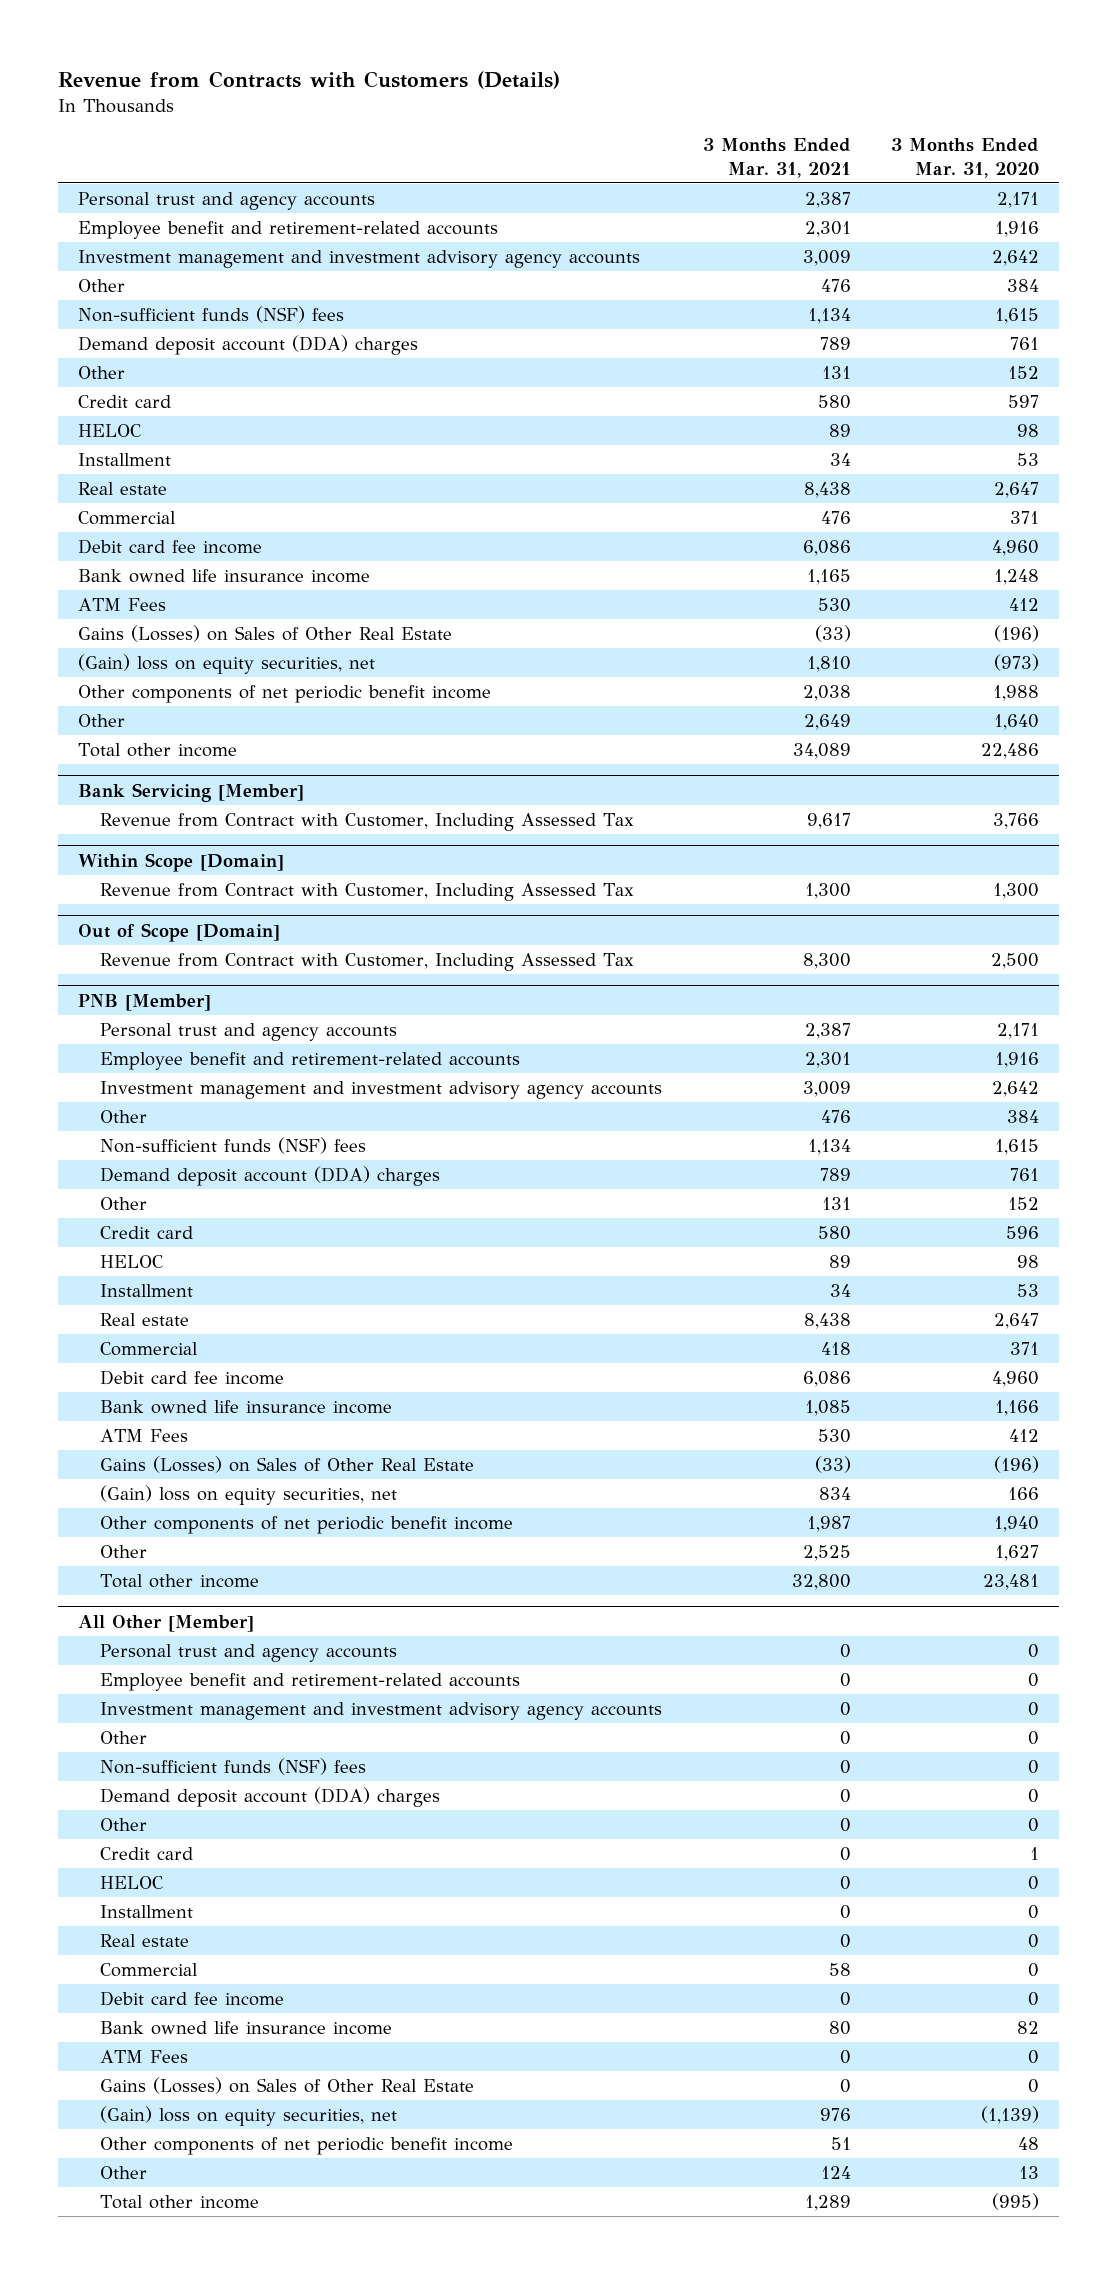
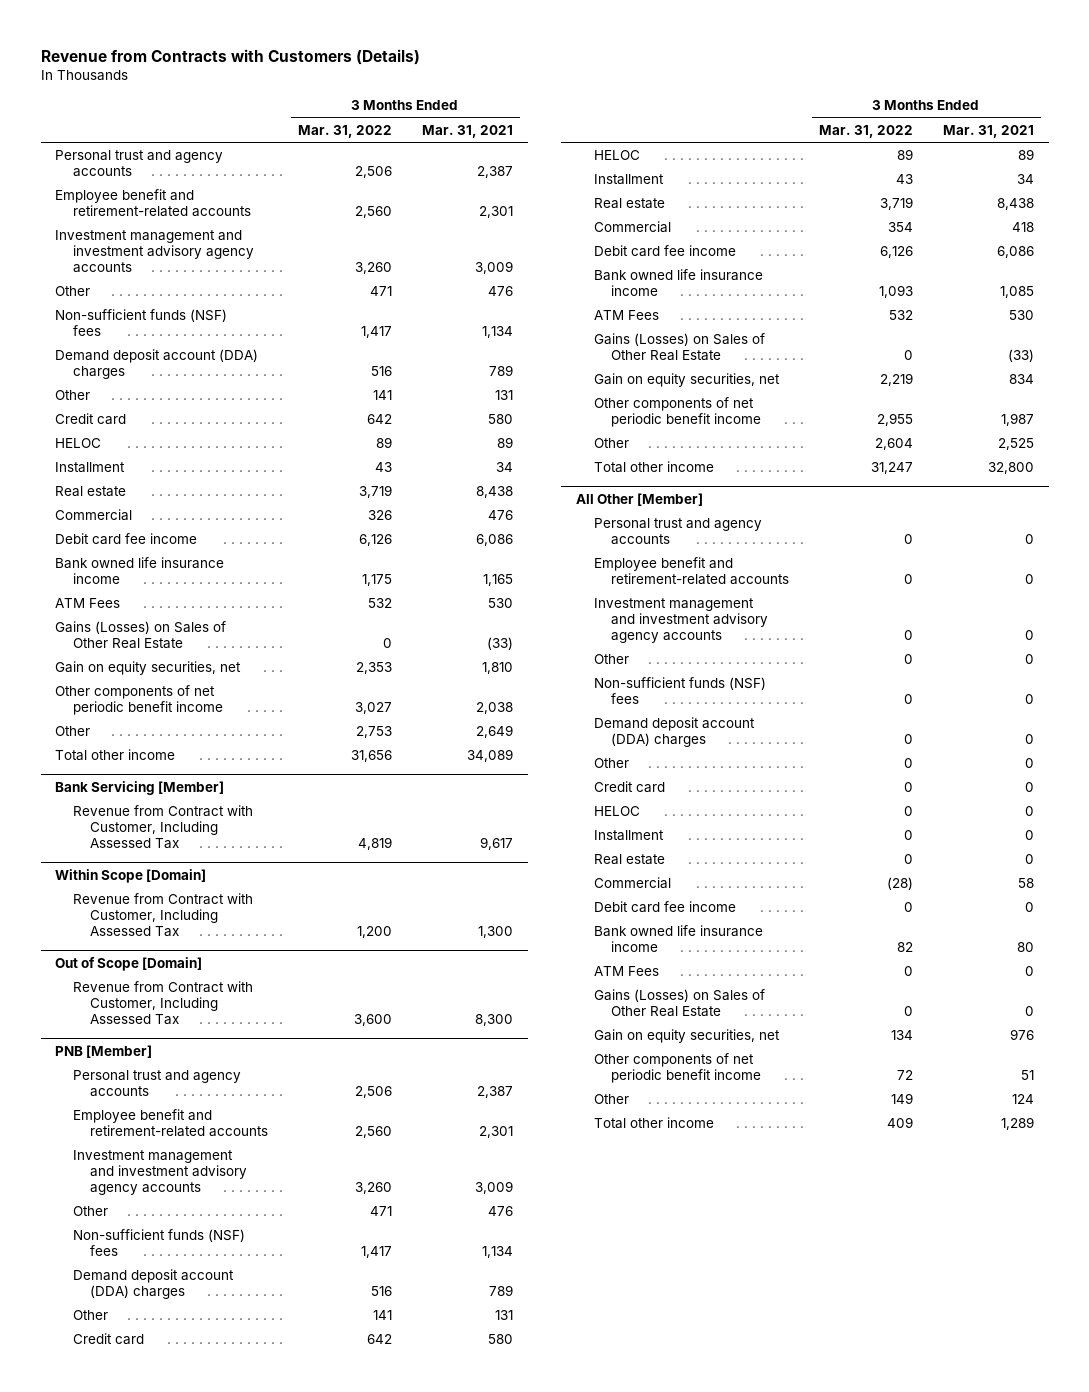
- | 3 Months Ended Mar. 31, 2021 | 3 Months Ended Mar. 31, 2020
+ | 3 Months Ended Mar. 31, 2022 | 3 Months Ended Mar. 31, 2021
- (Gain) loss on equity securities, net | 1,810 | (973)
+ Gain on equity securities, net | 2,353 | 1,810
@ PNB [Member]
- (Gain) loss on equity securities, net | 834 | 166
+ Gain on equity securities, net | 2,219 | 834
@ All Other [Member]
- (Gain) loss on equity securities, net | 976 | (1,139)
+ Gain on equity securities, net | 134 | 976

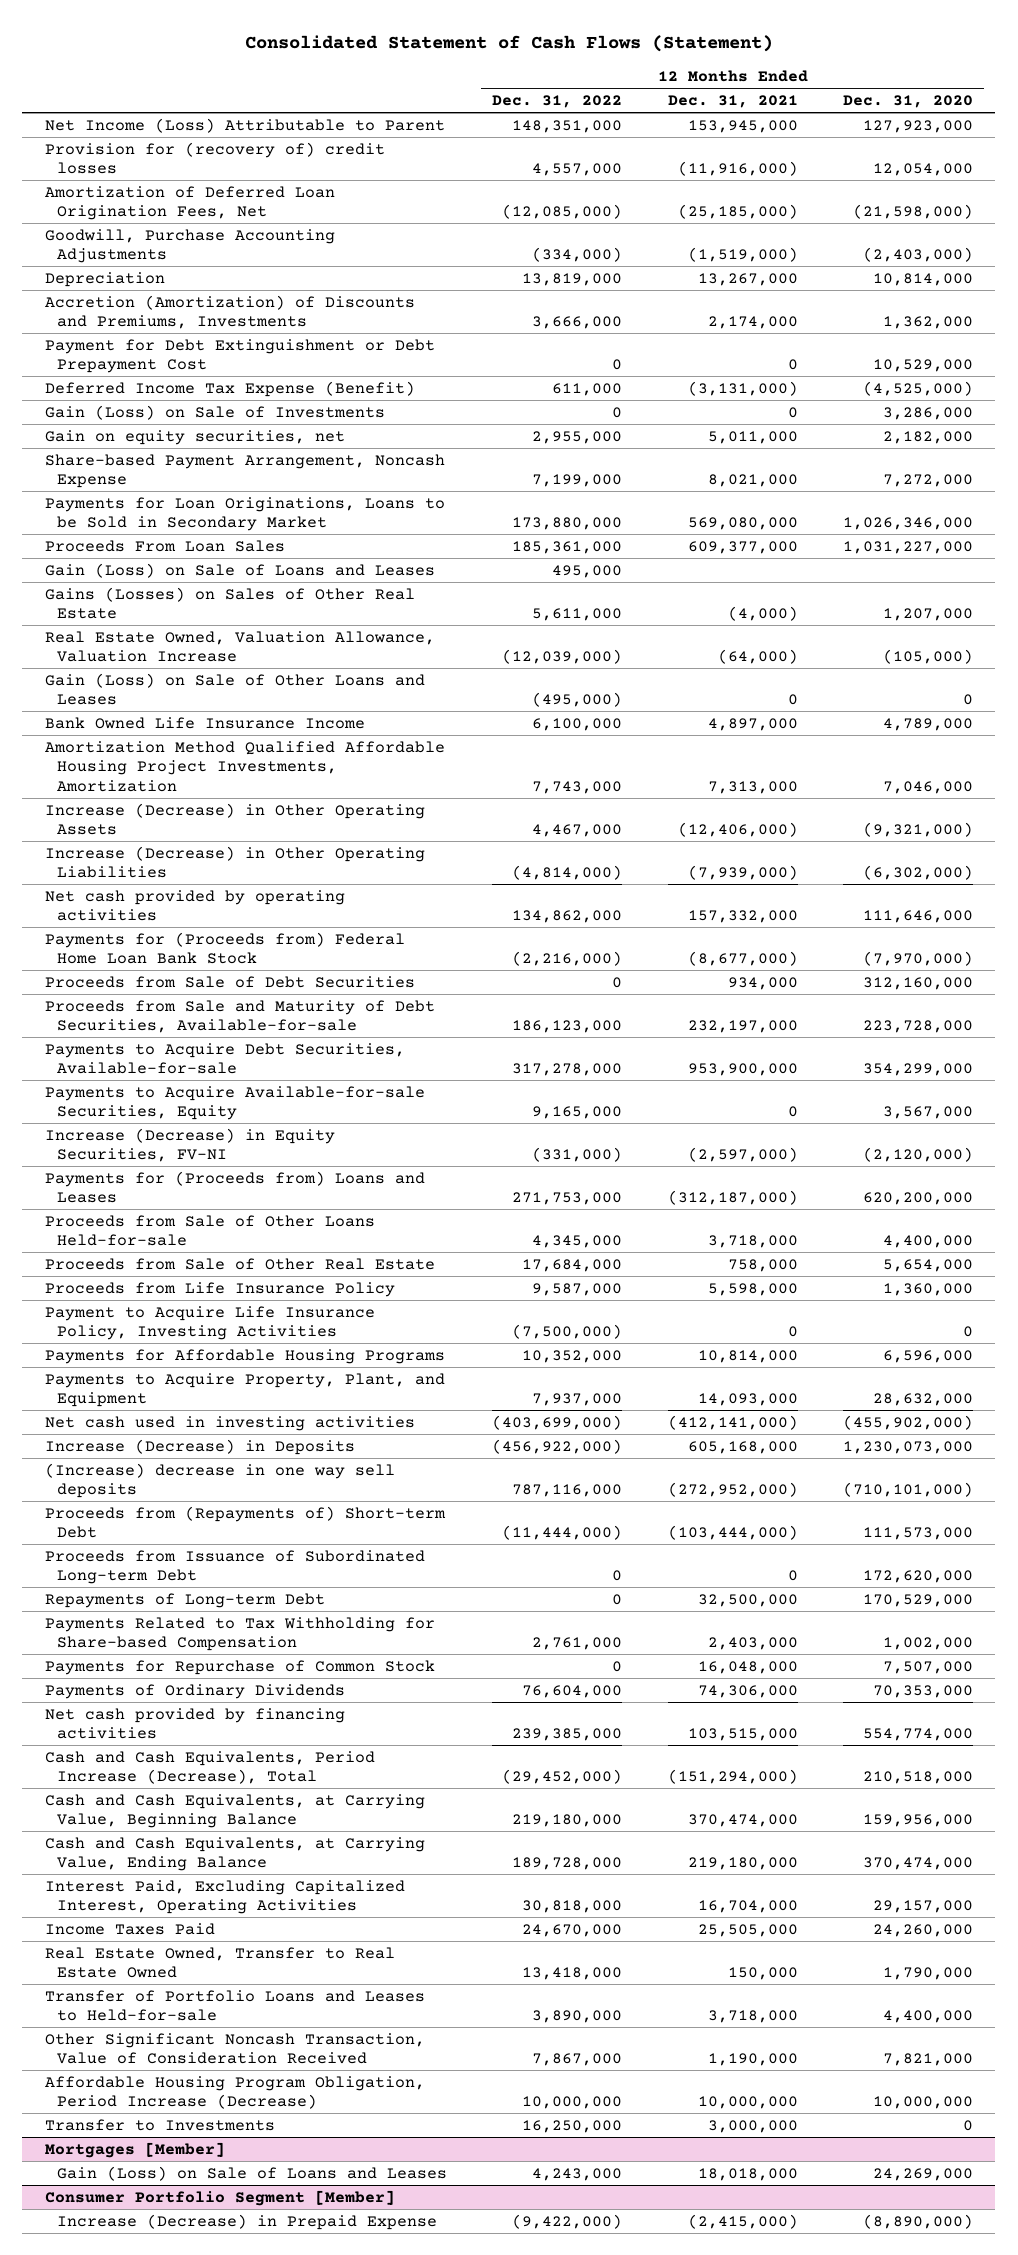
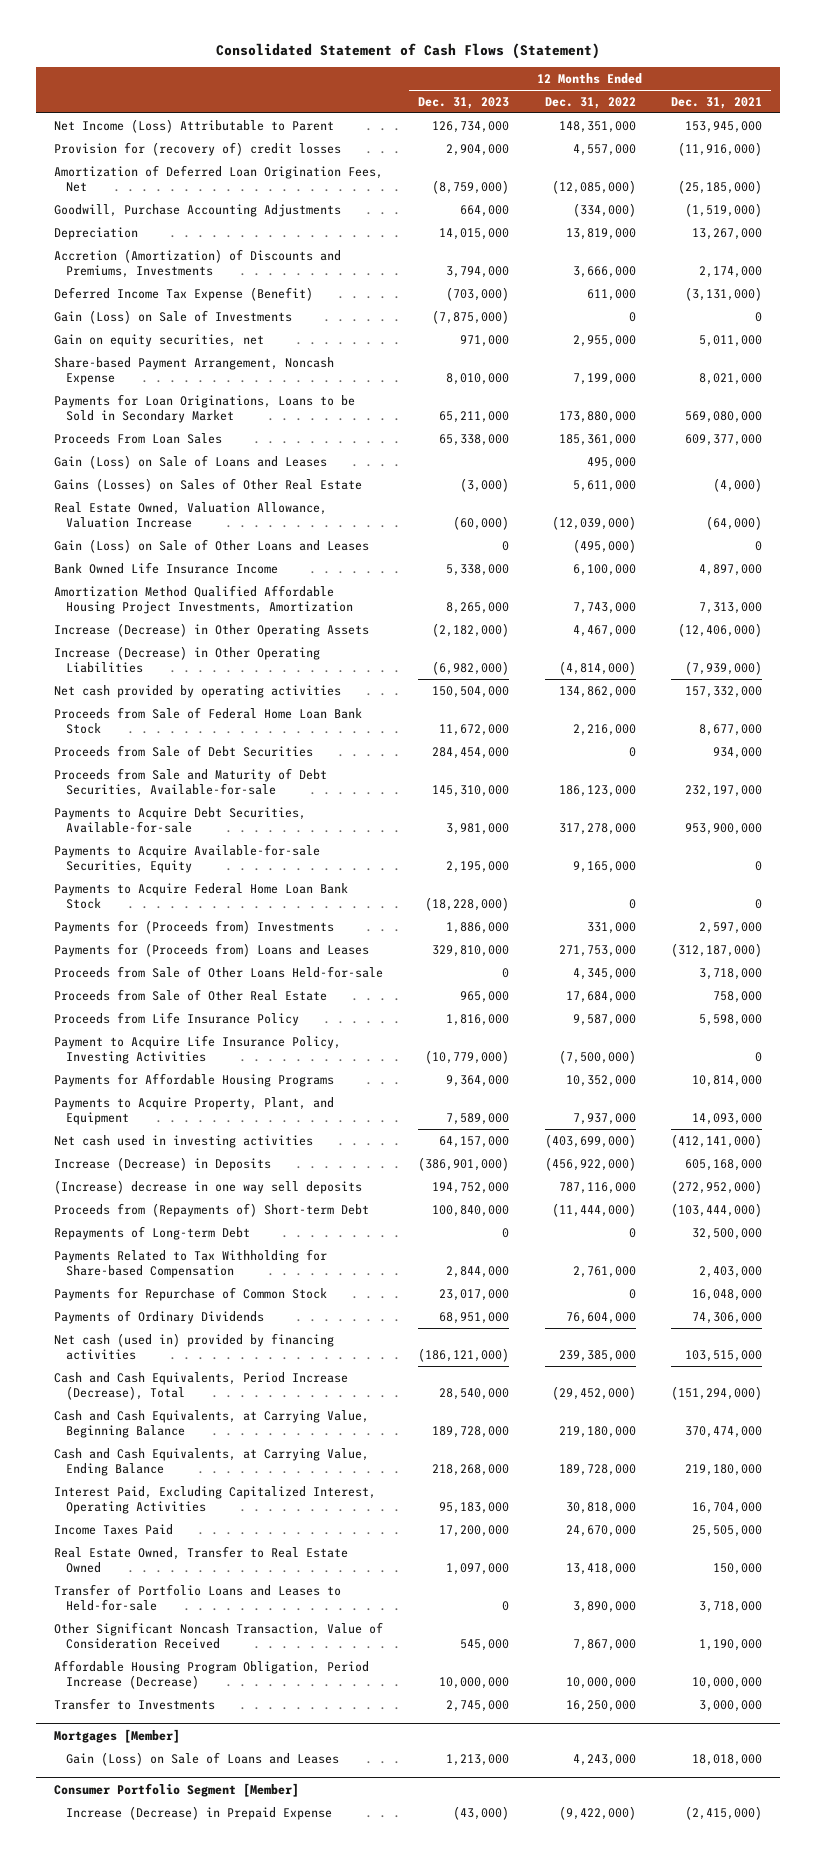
- | 12 Months Ended Dec. 31, 2022 | 12 Months Ended Dec. 31, 2021 | 12 Months Ended Dec. 31, 2020
+ | 12 Months Ended Dec. 31, 2023 | 12 Months Ended Dec. 31, 2022 | 12 Months Ended Dec. 31, 2021
- Payment for Debt Extinguishment or Debt Prepayment Cost | 0 | 0 | 10,529,000
- Payments for (Proceeds from) Federal Home Loan Bank Stock | (2,216,000) | (8,677,000) | (7,970,000)
+ Proceeds from Sale of Federal Home Loan Bank Stock | 11,672,000 | 2,216,000 | 8,677,000
- Increase (Decrease) in Equity Securities, FV-NI | (331,000) | (2,597,000) | (2,120,000)
+ Payments to Acquire Federal Home Loan Bank Stock | (18,228,000) | 0 | 0
+ Payments for (Proceeds from) Investments | 1,886,000 | 331,000 | 2,597,000
- Proceeds from Issuance of Subordinated Long-term Debt | 0 | 0 | 172,620,000
- Net cash provided by financing activities | 239,385,000 | 103,515,000 | 554,774,000
+ Net cash (used in) provided by financing activities | (186,121,000) | 239,385,000 | 103,515,000

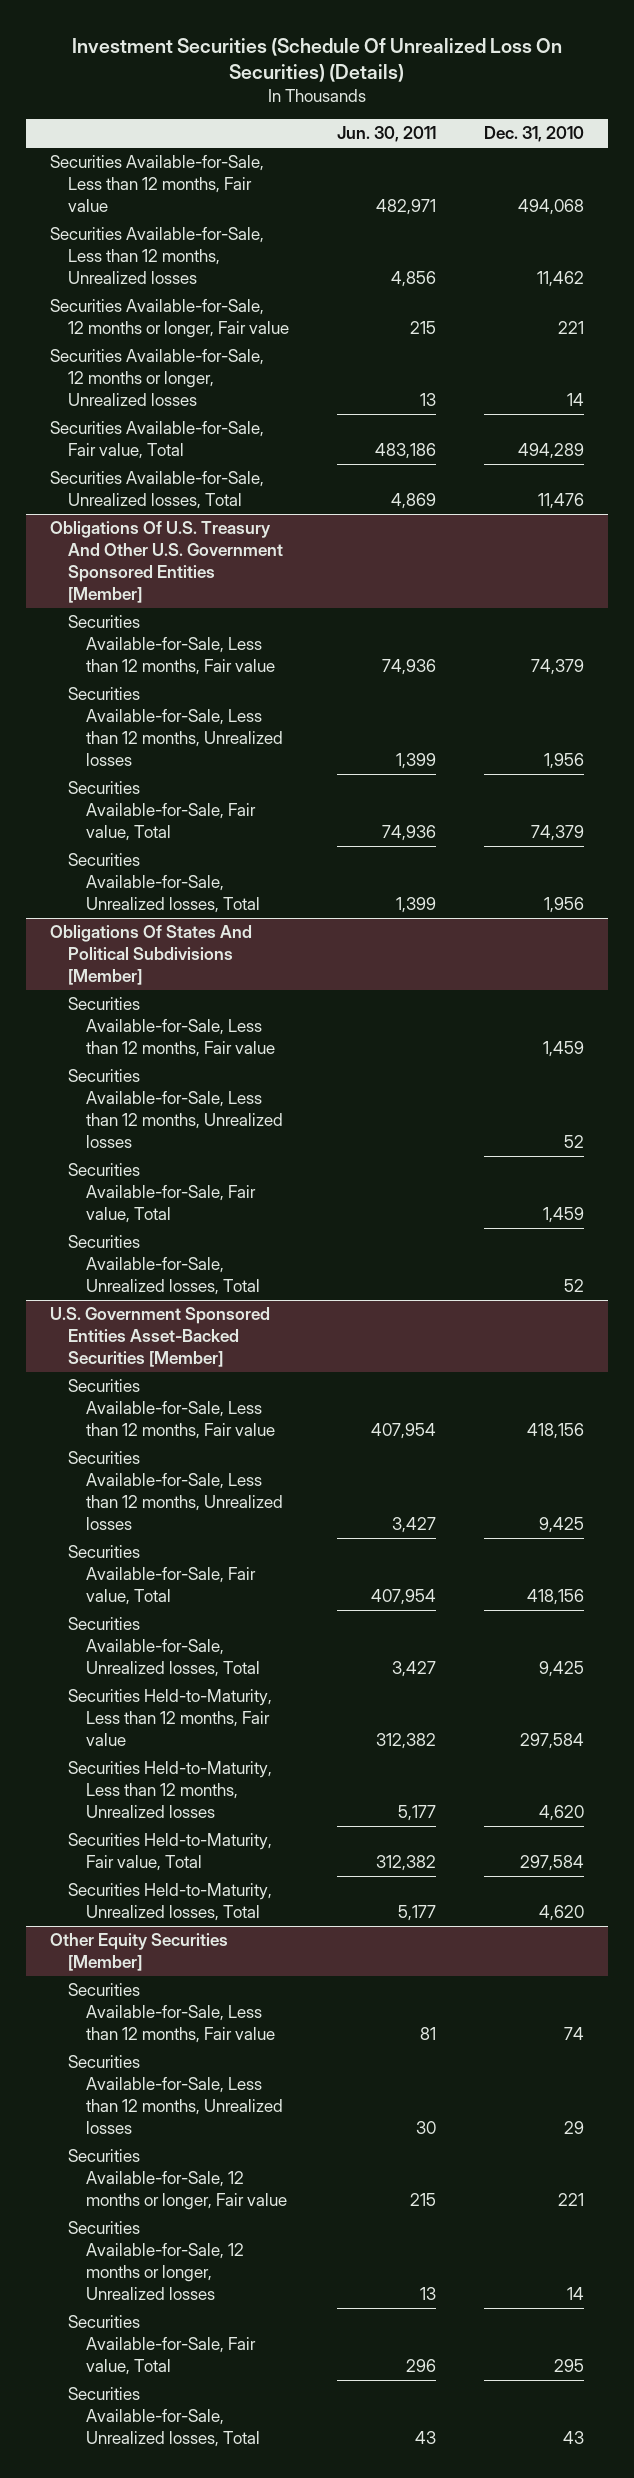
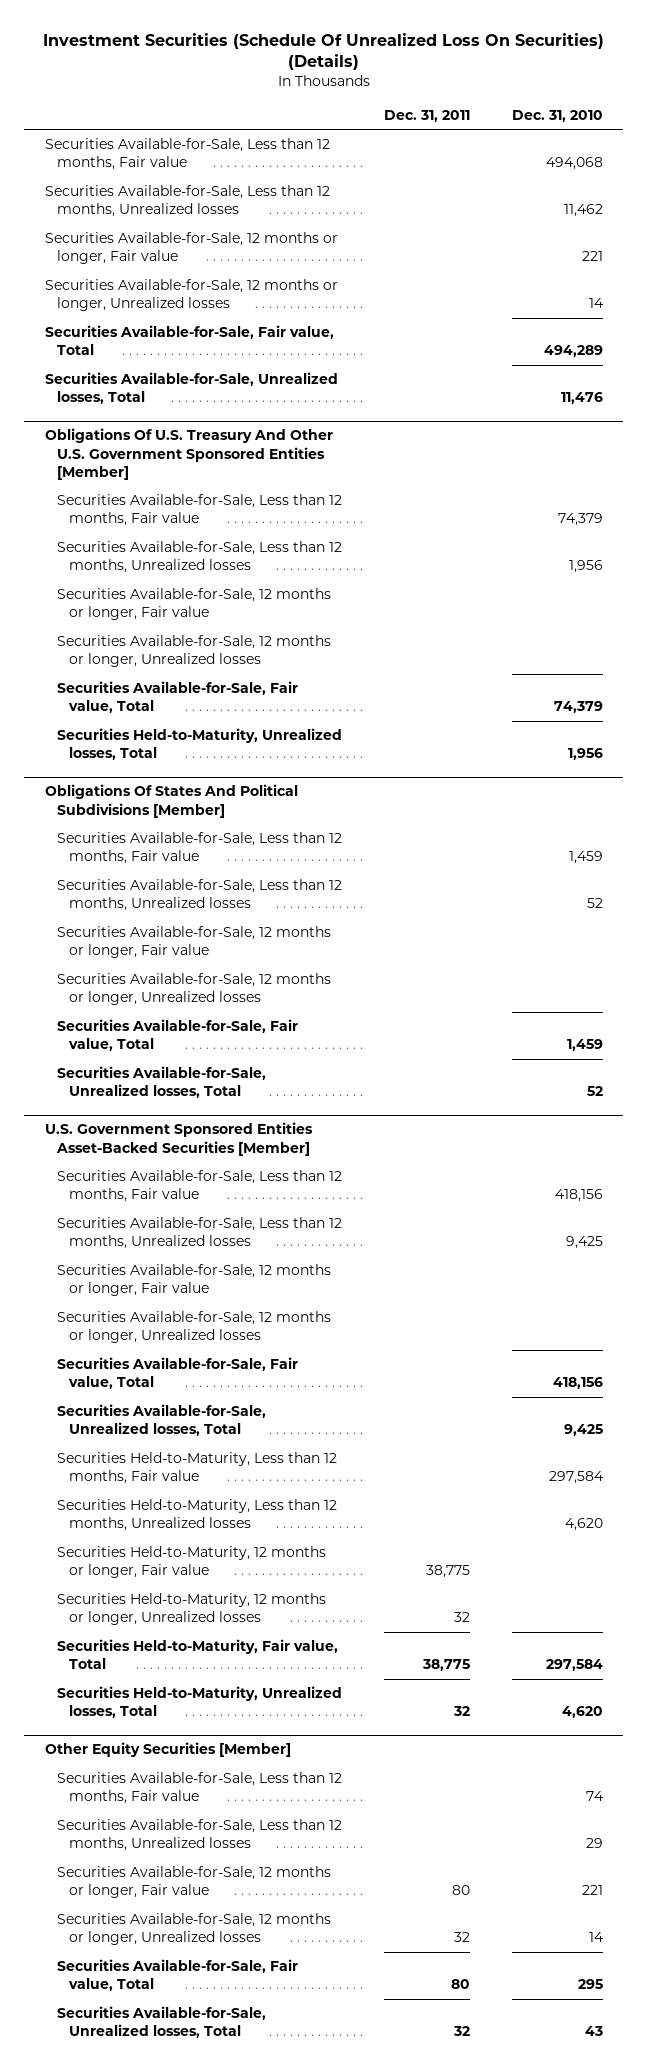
- | Jun. 30, 2011 | Dec. 31, 2010
+ | Dec. 31, 2011 | Dec. 31, 2010
@ Obligations Of U.S. Treasury And Other U.S. Government Sponsored Entities [Member]
+ Securities Available-for-Sale, 12 months or longer, Fair value
+ Securities Available-for-Sale, 12 months or longer, Unrealized losses
- Securities Available-for-Sale, Unrealized losses, Total | 1,399 | 1,956
+ Securities Held-to-Maturity, Unrealized losses, Total | | 1,956
@ Obligations Of States And Political Subdivisions [Member]
+ Securities Available-for-Sale, 12 months or longer, Fair value
+ Securities Available-for-Sale, 12 months or longer, Unrealized losses
@ U.S. Government Sponsored Entities Asset-Backed Securities [Member]
+ Securities Available-for-Sale, 12 months or longer, Fair value
+ Securities Available-for-Sale, 12 months or longer, Unrealized losses
+ Securities Held-to-Maturity, 12 months or longer, Fair value | 38,775 |
+ Securities Held-to-Maturity, 12 months or longer, Unrealized losses | 32 |

